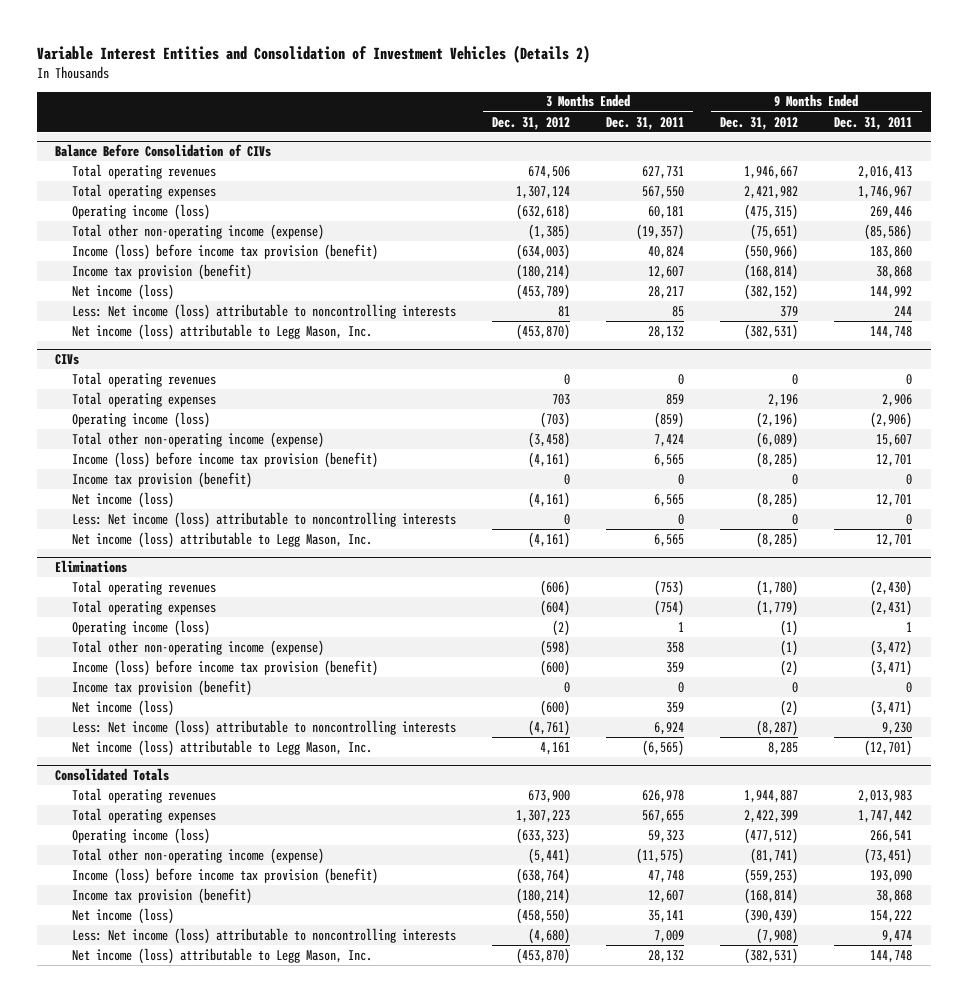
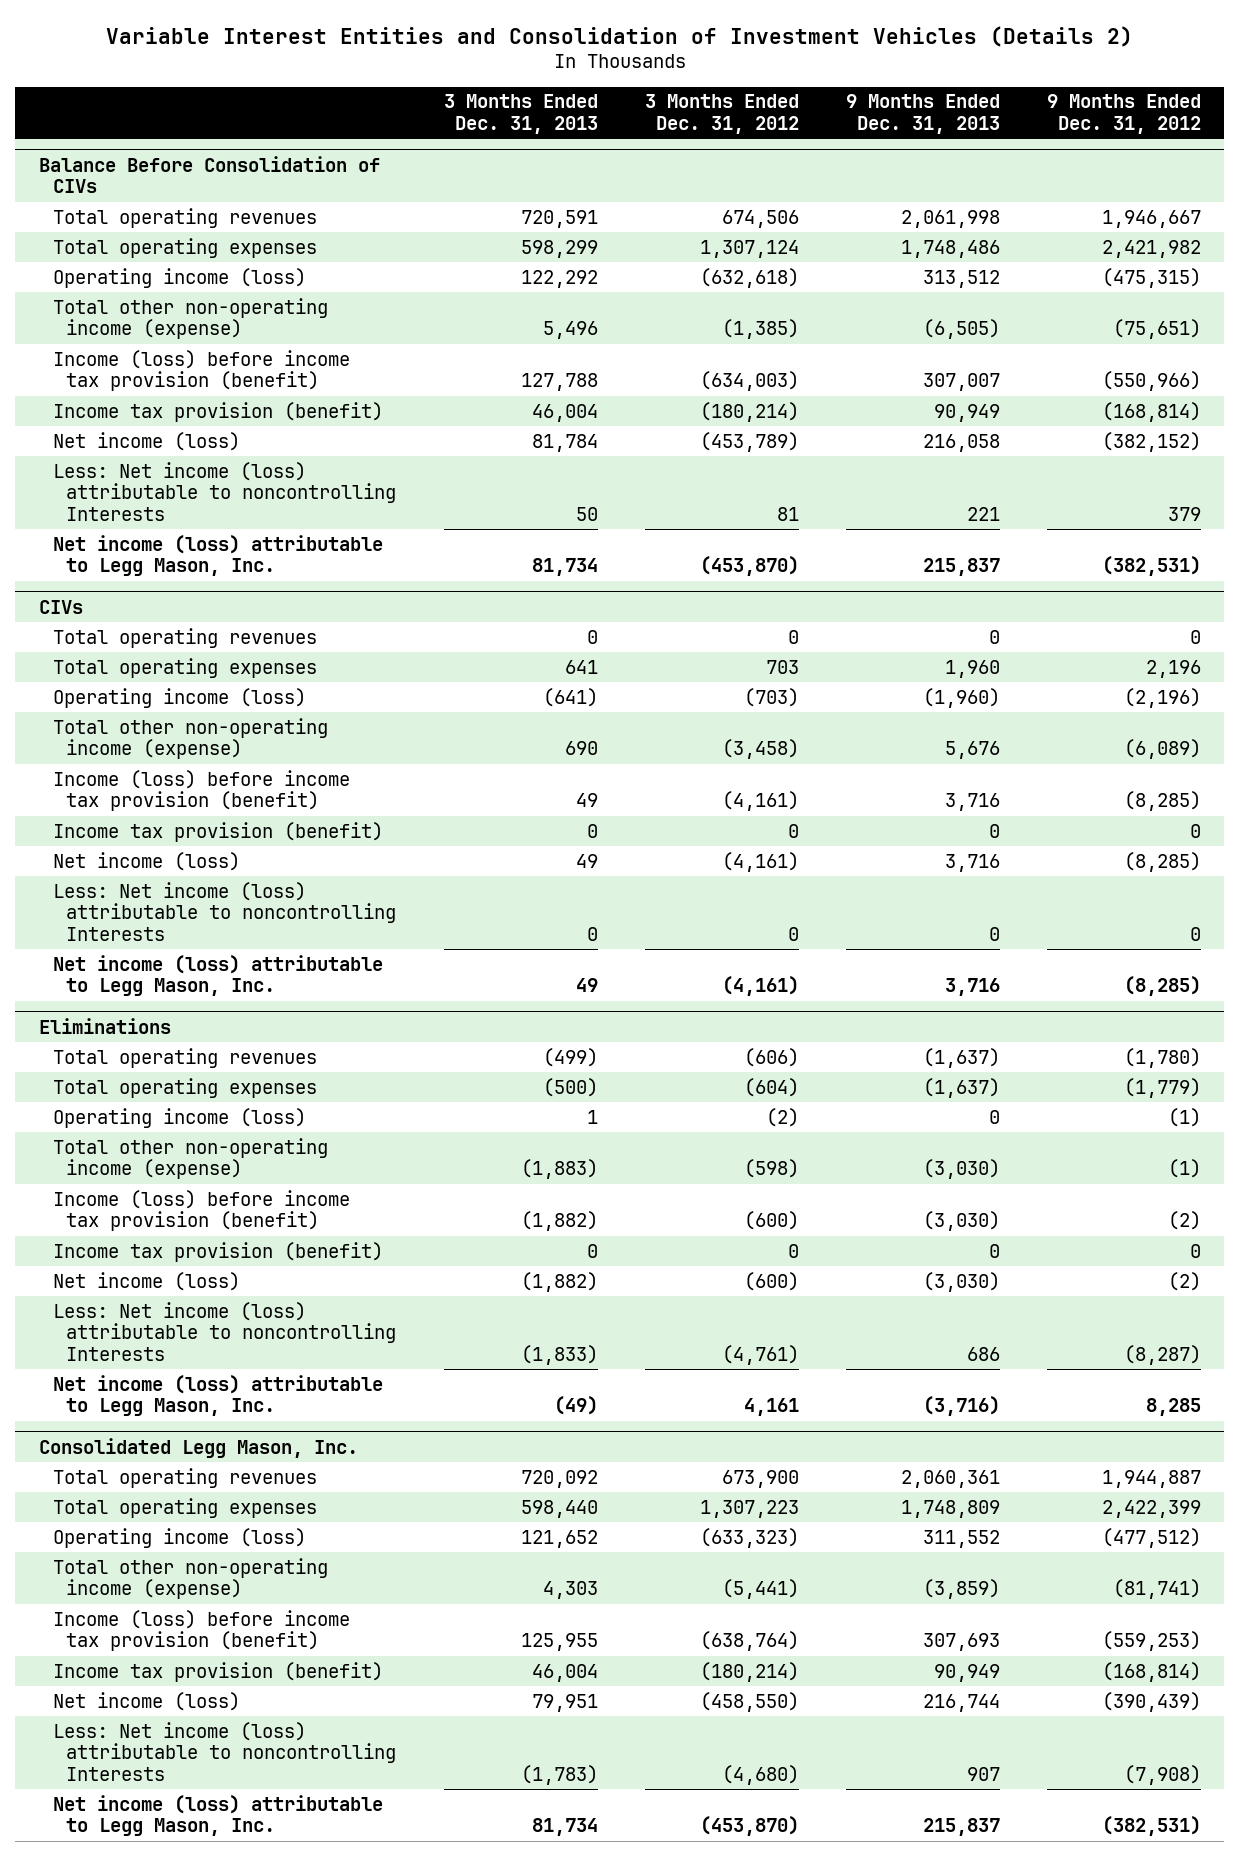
- | 3 Months Ended Dec. 31, 2012 | 3 Months Ended Dec. 31, 2011 | 9 Months Ended Dec. 31, 2012 | 9 Months Ended Dec. 31, 2011
+ | 3 Months Ended Dec. 31, 2013 | 3 Months Ended Dec. 31, 2012 | 9 Months Ended Dec. 31, 2013 | 9 Months Ended Dec. 31, 2012
@ Balance Before Consolidation of CIVs
- Less: Net income (loss) attributable to noncontrolling interests | 81 | 85 | 379 | 244
+ Less: Net income (loss) attributable to noncontrolling Interests | 50 | 81 | 221 | 379
@ CIVs
- Less: Net income (loss) attributable to noncontrolling interests | 0 | 0 | 0 | 0
+ Less: Net income (loss) attributable to noncontrolling Interests | 0 | 0 | 0 | 0
@ Eliminations
- Less: Net income (loss) attributable to noncontrolling interests | (4,761) | 6,924 | (8,287) | 9,230
+ Less: Net income (loss) attributable to noncontrolling Interests | (1,833) | (4,761) | 686 | (8,287)
- Consolidated Totals
+ Consolidated Legg Mason, Inc.
- Less: Net income (loss) attributable to noncontrolling interests | (4,680) | 7,009 | (7,908) | 9,474
+ Less: Net income (loss) attributable to noncontrolling Interests | (1,783) | (4,680) | 907 | (7,908)

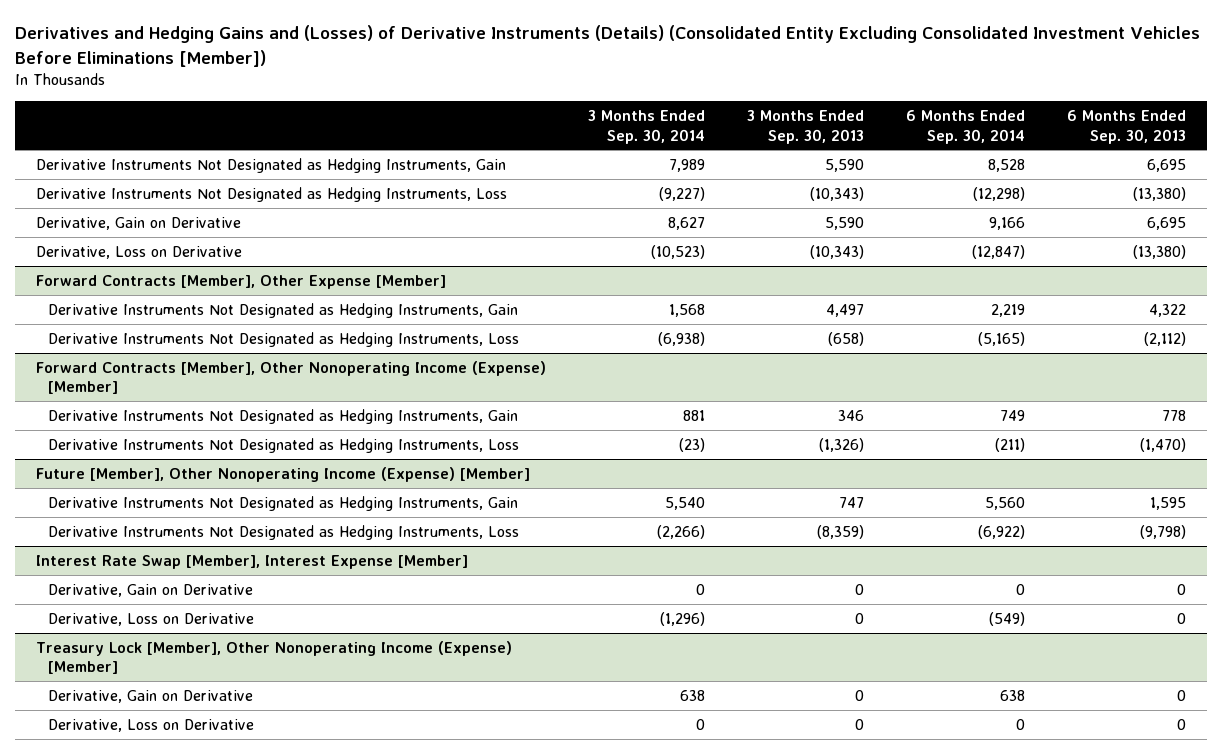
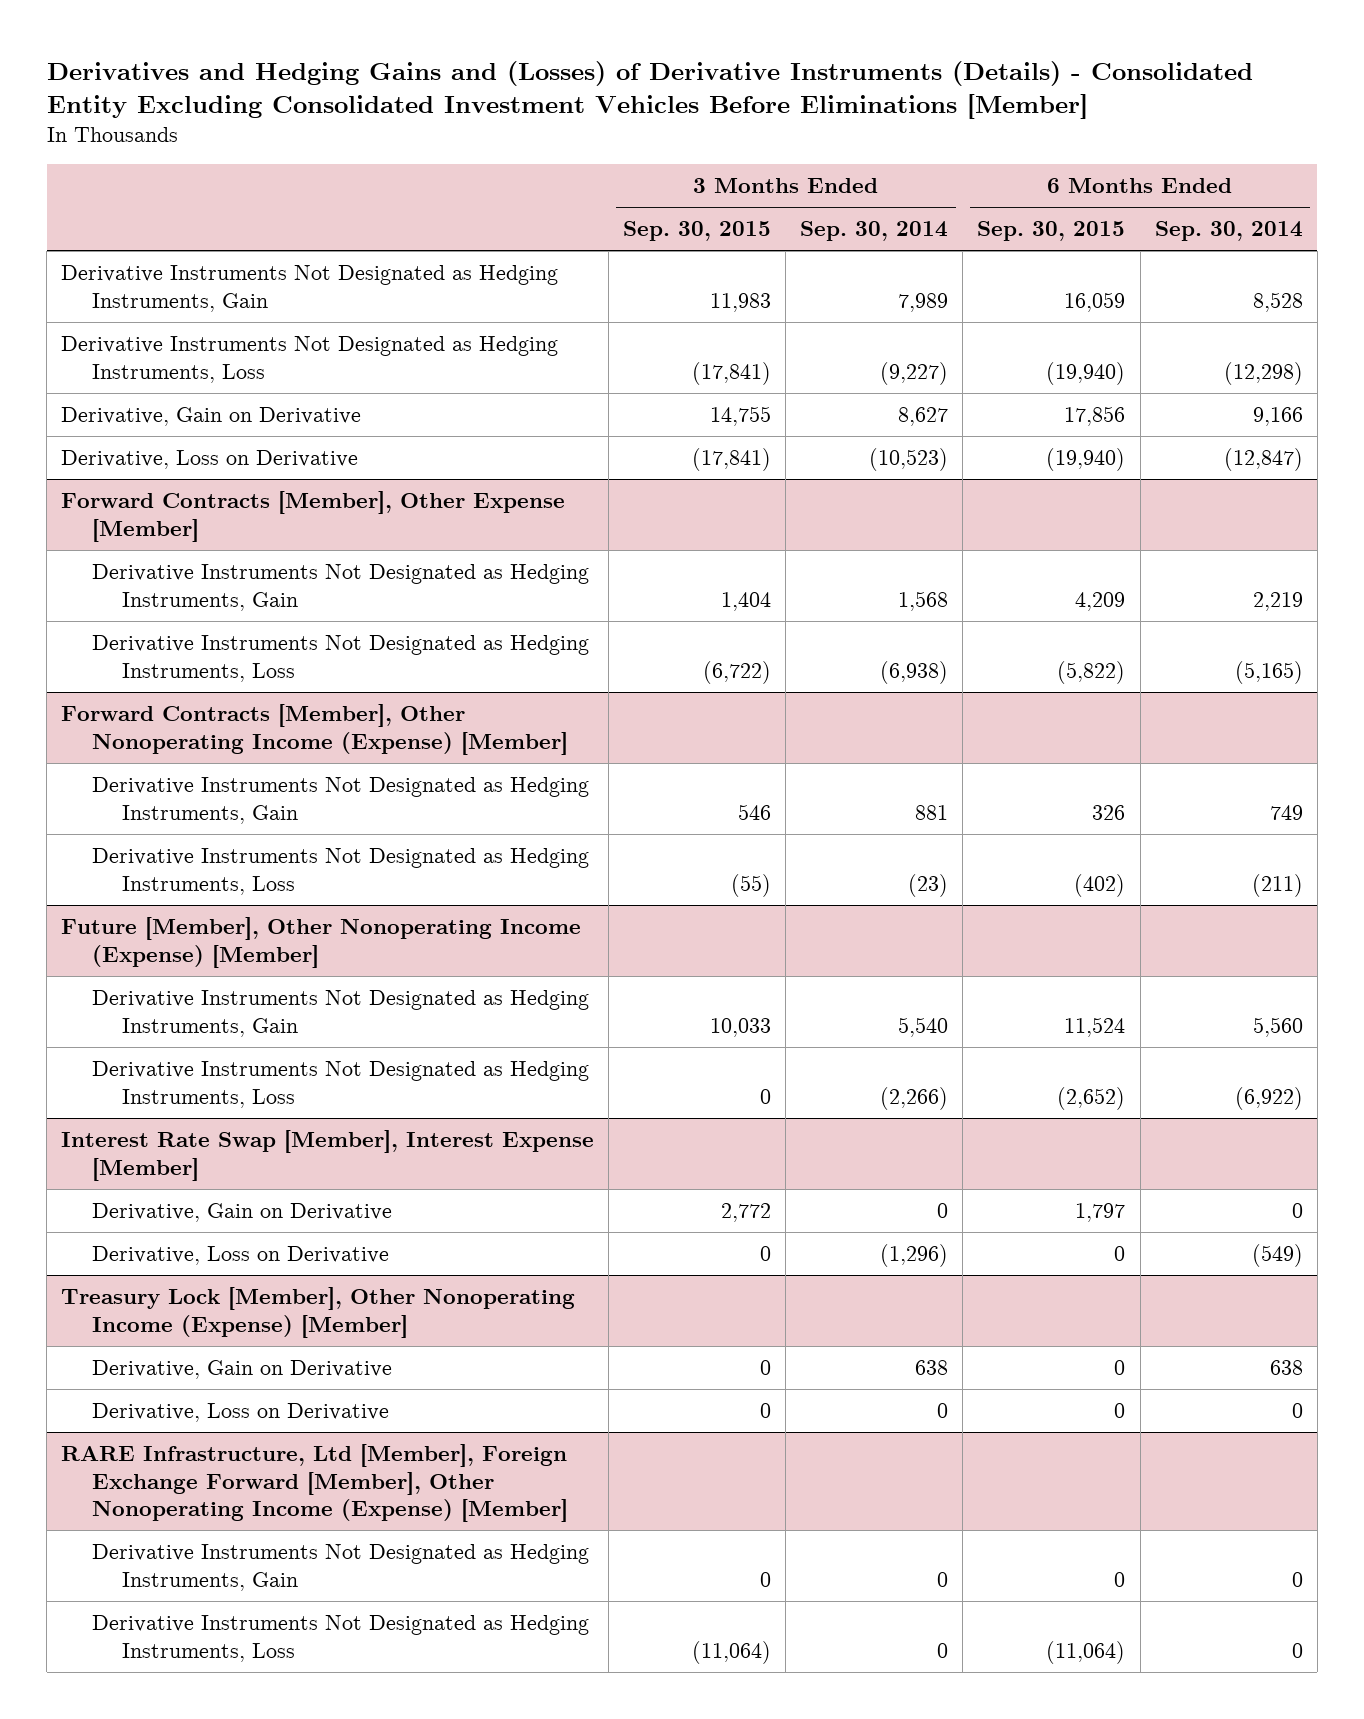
- Derivatives and Hedging Gains and (Losses) of Derivative Instruments (Details) (Consolidated Entity Excluding Consolidated Investment Vehicles Before Eliminations [Member])
+ Derivatives and Hedging Gains and (Losses) of Derivative Instruments (Details) - Consolidated Entity Excluding Consolidated Investment Vehicles Before Eliminations [Member]
- | 3 Months Ended Sep. 30, 2014 | 3 Months Ended Sep. 30, 2013 | 6 Months Ended Sep. 30, 2014 | 6 Months Ended Sep. 30, 2013
+ | 3 Months Ended Sep. 30, 2015 | 3 Months Ended Sep. 30, 2014 | 6 Months Ended Sep. 30, 2015 | 6 Months Ended Sep. 30, 2014
+ RARE Infrastructure, Ltd [Member], Foreign Exchange Forward [Member], Other Nonoperating Income (Expense) [Member]
+ Derivative Instruments Not Designated as Hedging Instruments, Gain | 0 | 0 | 0 | 0
+ Derivative Instruments Not Designated as Hedging Instruments, Loss | (11,064) | 0 | (11,064) | 0

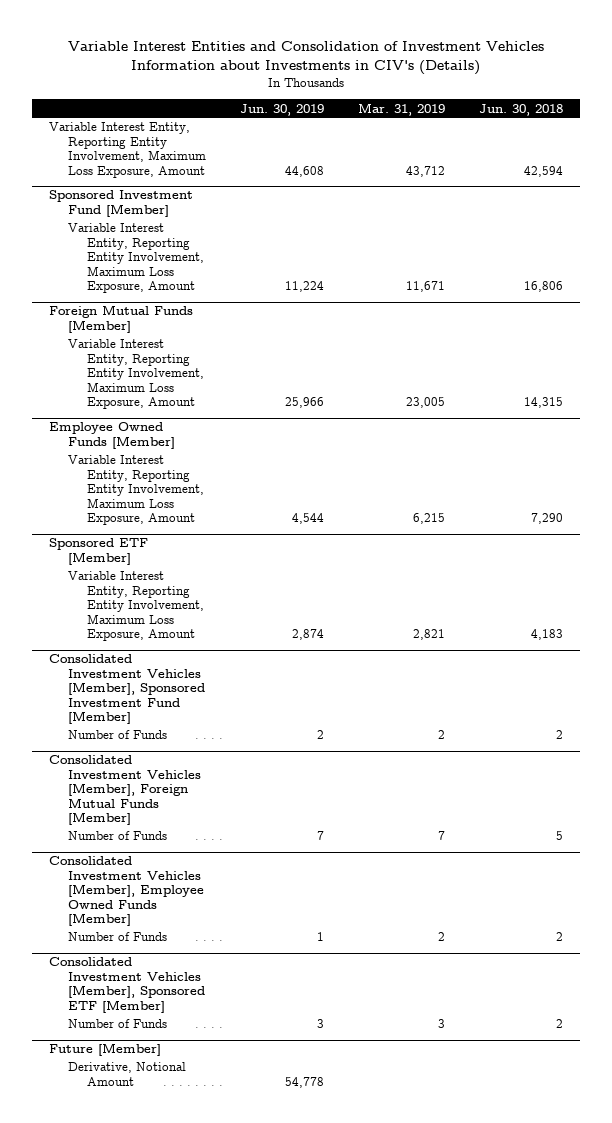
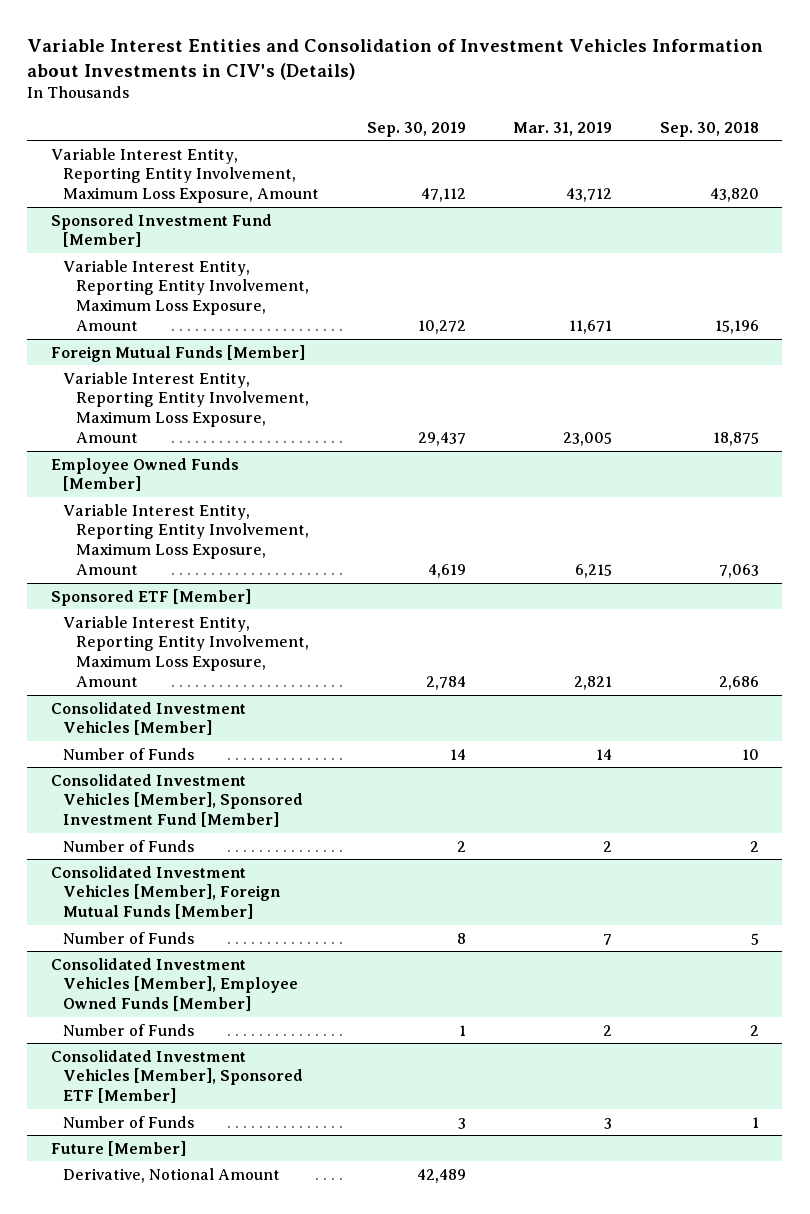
- | Jun. 30, 2019 | Mar. 31, 2019 | Jun. 30, 2018
+ | Sep. 30, 2019 | Mar. 31, 2019 | Sep. 30, 2018
+ Consolidated Investment Vehicles [Member]
+ Number of Funds | 14 | 14 | 10

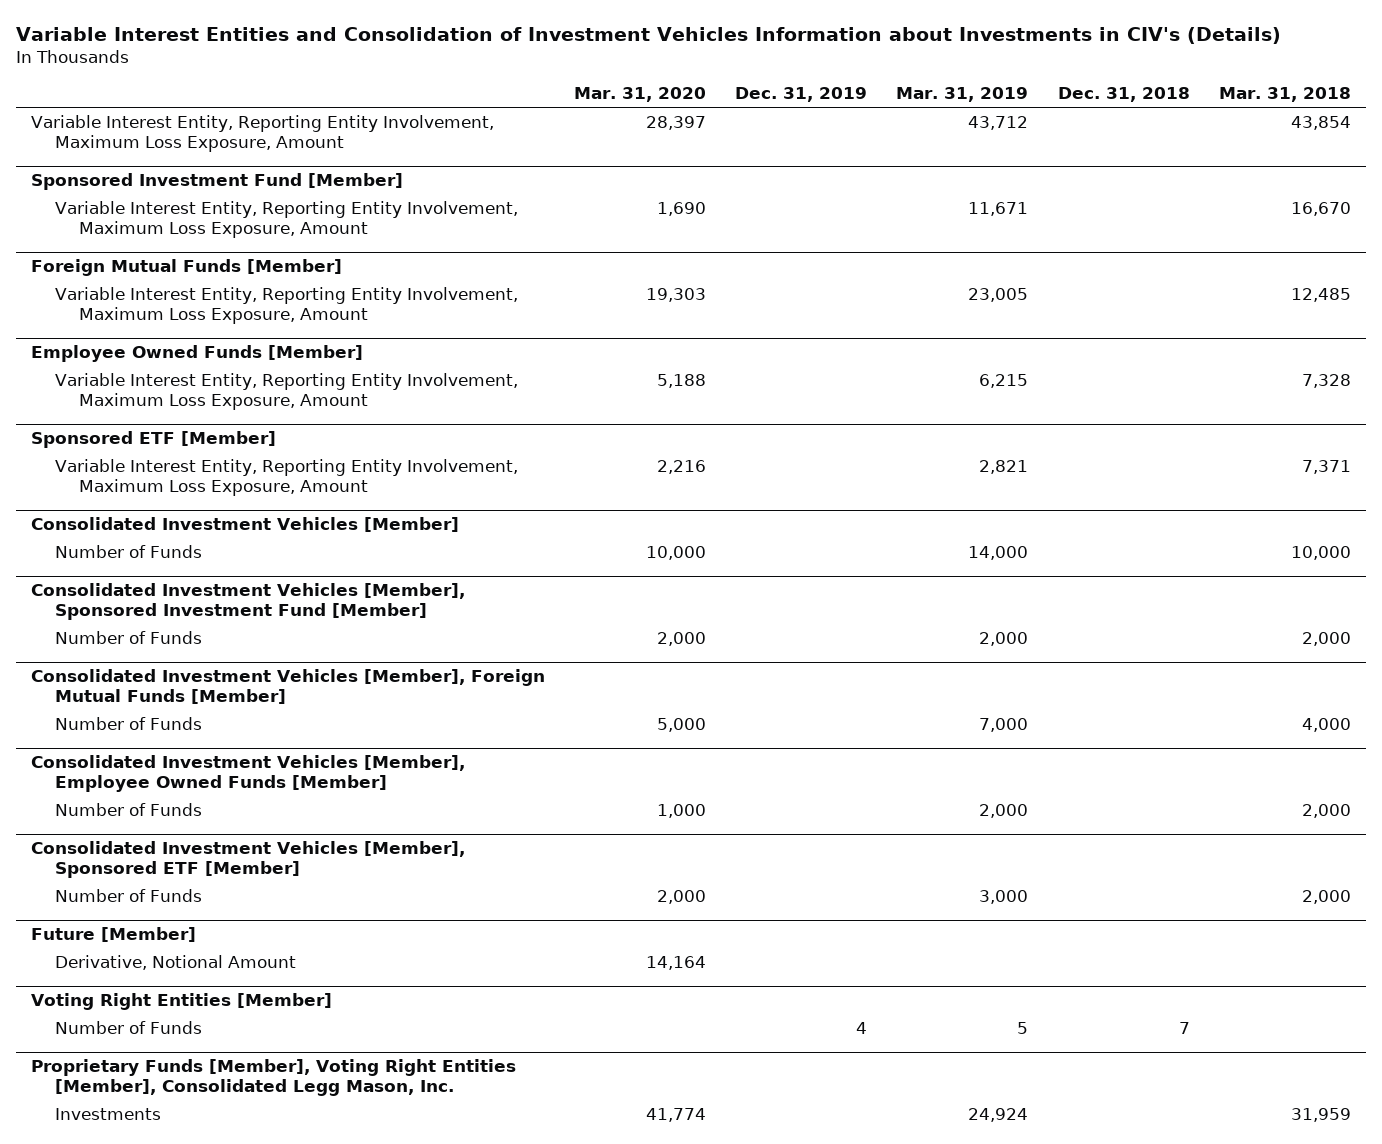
- | Sep. 30, 2019 | Mar. 31, 2019 | Sep. 30, 2018
+ | Mar. 31, 2020 | Dec. 31, 2019 | Mar. 31, 2019 | Dec. 31, 2018 | Mar. 31, 2018
@ Consolidated Investment Vehicles [Member]
- Number of Funds | 14 | 14 | 10
+ Number of Funds | 10,000 | | 14,000 | | 10,000
@ Consolidated Investment Vehicles [Member], Sponsored Investment Fund [Member]
- Number of Funds | 2 | 2 | 2
+ Number of Funds | 2,000 | | 2,000 | | 2,000
@ Consolidated Investment Vehicles [Member], Foreign Mutual Funds [Member]
- Number of Funds | 8 | 7 | 5
+ Number of Funds | 5,000 | | 7,000 | | 4,000
@ Consolidated Investment Vehicles [Member], Employee Owned Funds [Member]
- Number of Funds | 1 | 2 | 2
+ Number of Funds | 1,000 | | 2,000 | | 2,000
@ Consolidated Investment Vehicles [Member], Sponsored ETF [Member]
- Number of Funds | 3 | 3 | 1
+ Number of Funds | 2,000 | | 3,000 | | 2,000
+ Voting Right Entities [Member]
+ Number of Funds | | 4 | 5 | 7 |
+ Proprietary Funds [Member], Voting Right Entities [Member], Consolidated Legg Mason, Inc.
+ Investments | 41,774 | | 24,924 | | 31,959

